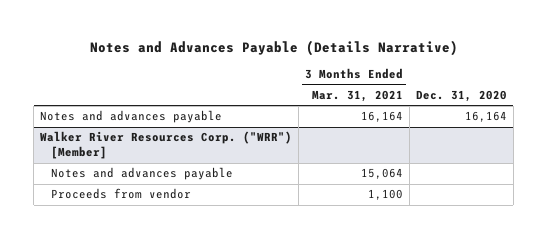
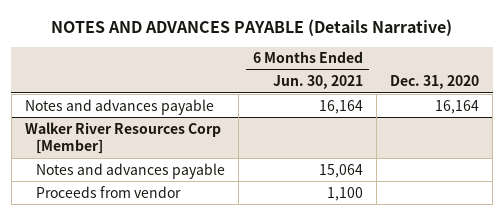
- Notes and Advances Payable (Details Narrative)
+ NOTES AND ADVANCES PAYABLE (Details Narrative)
- | 3 Months Ended Mar. 31, 2021 | Dec. 31, 2020
+ | 6 Months Ended Jun. 30, 2021 | Dec. 31, 2020
- Walker River Resources Corp. ("WRR") [Member]
+ Walker River Resources Corp [Member]

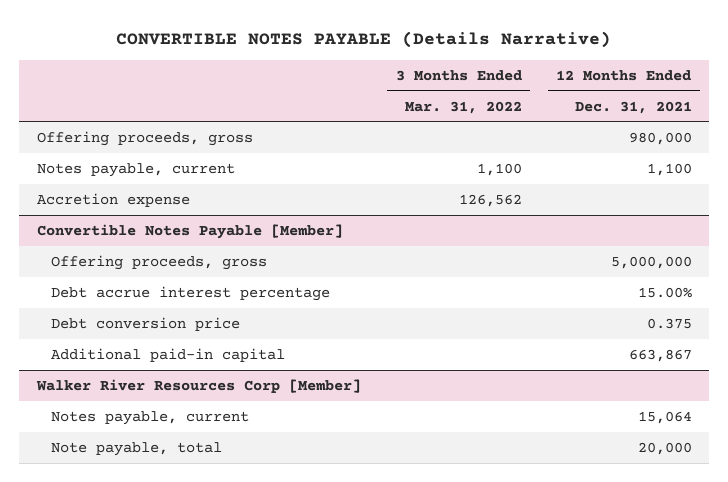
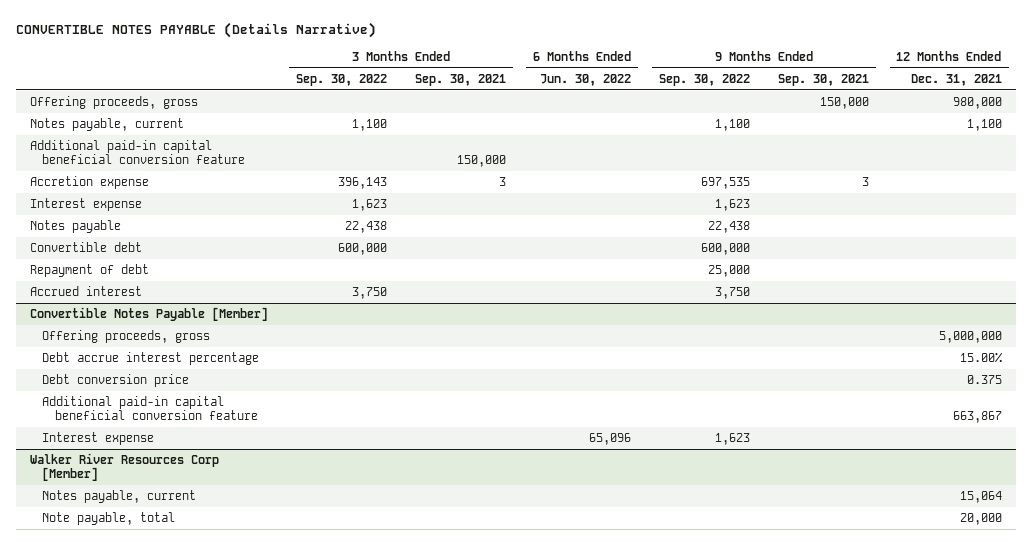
- | 3 Months Ended Mar. 31, 2022 | 12 Months Ended Dec. 31, 2021
+ | 3 Months Ended Sep. 30, 2022 | 3 Months Ended Sep. 30, 2021 | 6 Months Ended Jun. 30, 2022 | 9 Months Ended Sep. 30, 2022 | 9 Months Ended Sep. 30, 2021 | 12 Months Ended Dec. 31, 2021
+ Additional paid-in capital beneficial conversion feature | | 150,000 | | | |
+ Interest expense | 1,623 | | | 1,623 | |
+ Notes payable | 22,438 | | | 22,438 | |
+ Convertible debt | 600,000 | | | 600,000 | |
+ Repayment of debt | | | | 25,000 | |
+ Accrued interest | 3,750 | | | 3,750 | |
@ Convertible Notes Payable [Member]
- Additional paid-in capital | | 663,867
+ Additional paid-in capital beneficial conversion feature | | | | | | 663,867
+ Interest expense | | | 65,096 | 1,623 | |

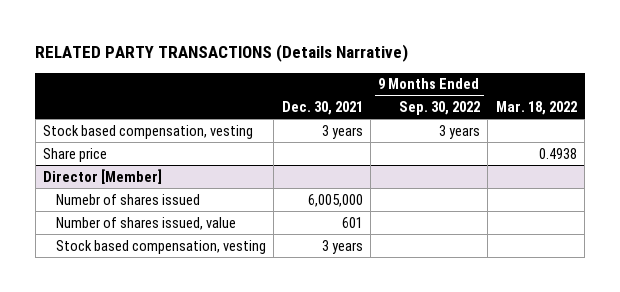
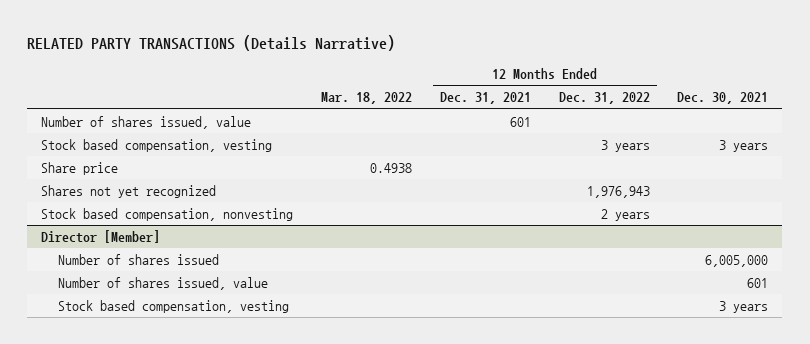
- | Dec. 30, 2021 | 9 Months Ended Sep. 30, 2022 | Mar. 18, 2022
+ | Mar. 18, 2022 | 12 Months Ended Dec. 31, 2021 | 12 Months Ended Dec. 31, 2022 | Dec. 30, 2021
+ Number of shares issued, value | | 601 | |
+ Shares not yet recognized | | | 1,976,943 |
+ Stock based compensation, nonvesting | | | 2 years |
@ Director [Member]
- Numebr of shares issued | 6,005,000 | |
+ Number of shares issued | | | | 6,005,000

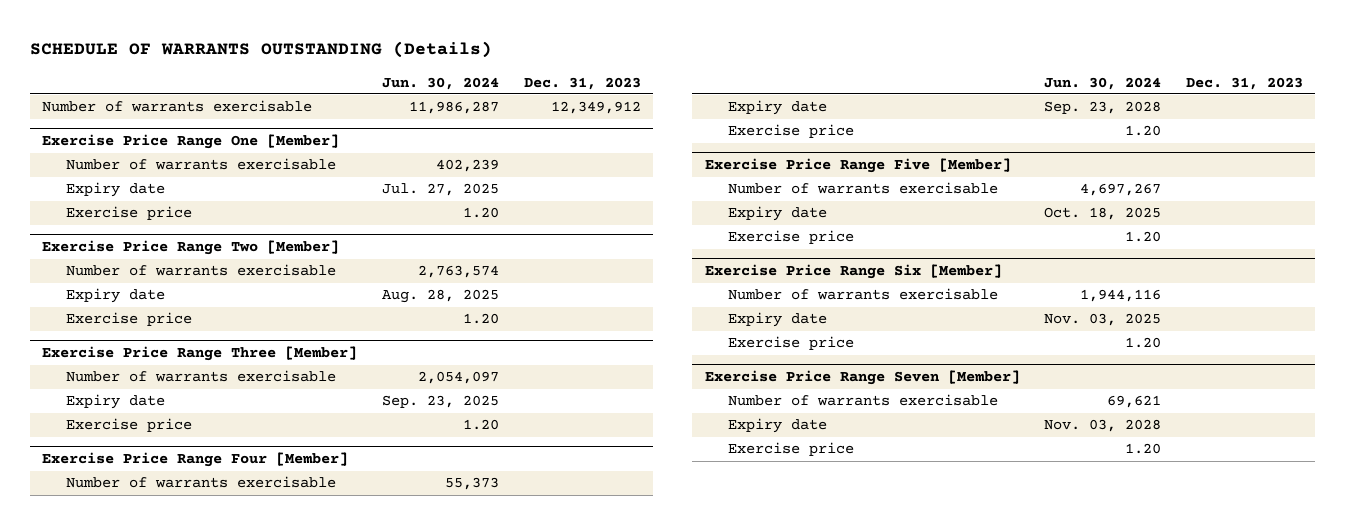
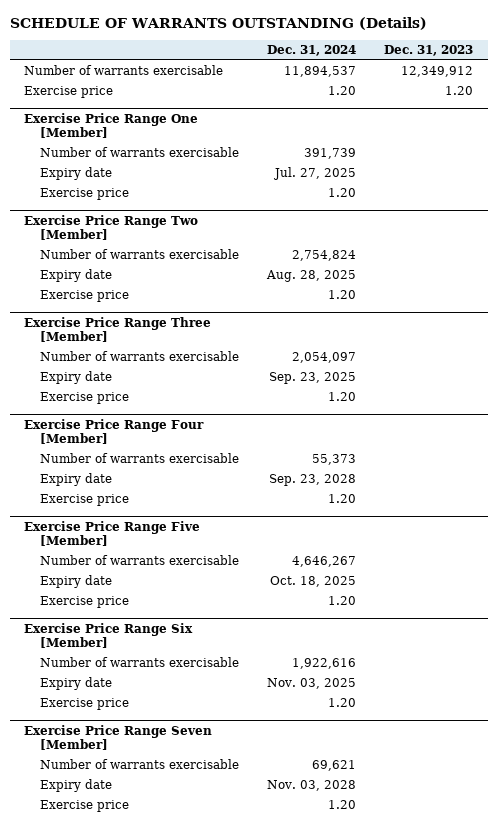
- | Jun. 30, 2024 | Dec. 31, 2023
+ | Dec. 31, 2024 | Dec. 31, 2023
+ Exercise price | 1.20 | 1.20

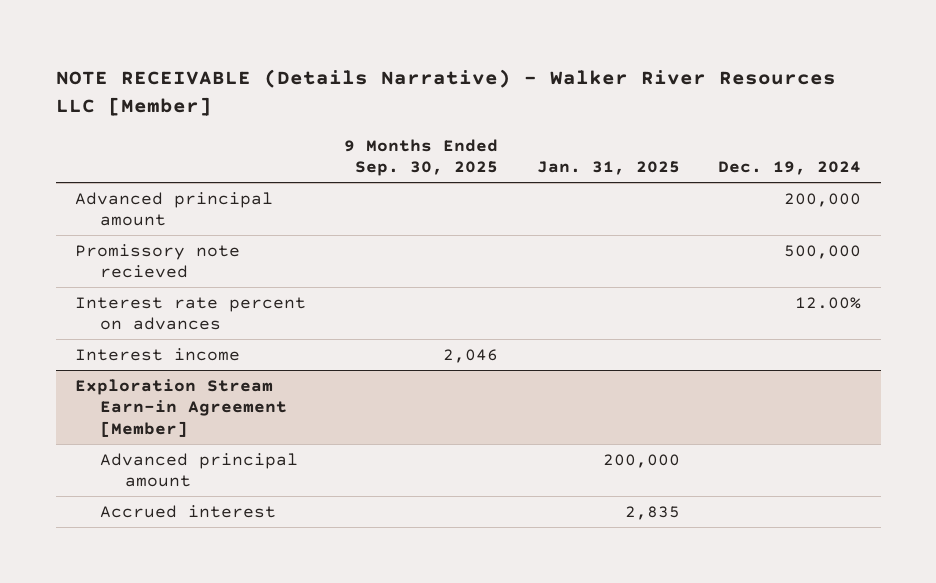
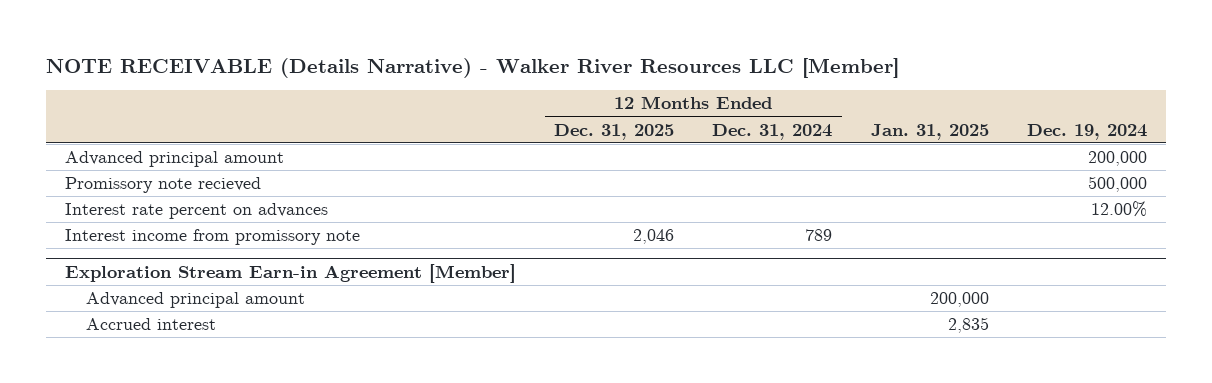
- | 9 Months Ended Sep. 30, 2025 | Jan. 31, 2025 | Dec. 19, 2024
+ | 12 Months Ended Dec. 31, 2025 | 12 Months Ended Dec. 31, 2024 | Jan. 31, 2025 | Dec. 19, 2024
- Interest income | 2,046 | |
+ Interest income from promissory note | 2,046 | 789 | |

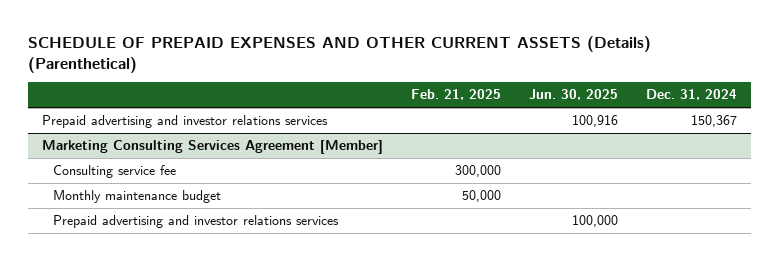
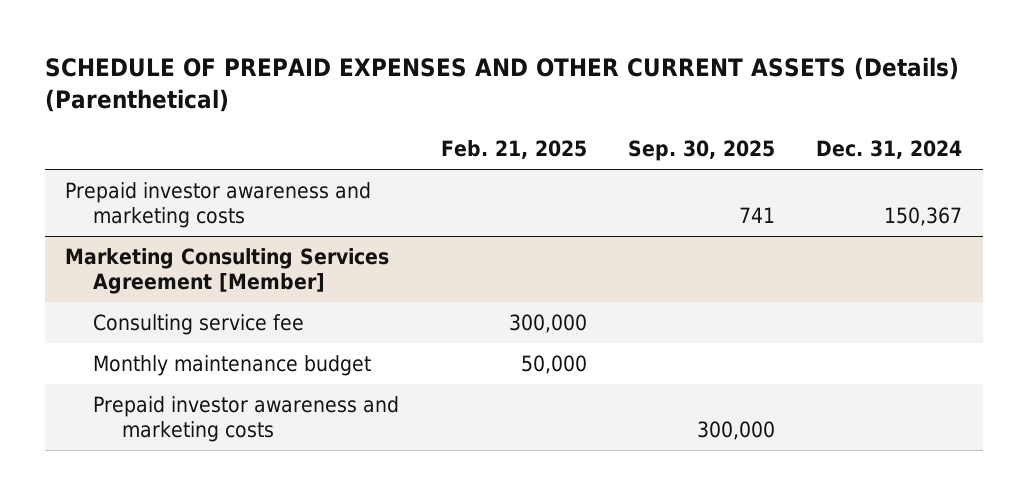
- | Feb. 21, 2025 | Jun. 30, 2025 | Dec. 31, 2024
+ | Feb. 21, 2025 | Sep. 30, 2025 | Dec. 31, 2024
- Prepaid advertising and investor relations services | | 100,916 | 150,367
+ Prepaid investor awareness and marketing costs | | 741 | 150,367
@ Marketing Consulting Services Agreement [Member]
- Prepaid advertising and investor relations services | | 100,000 |
+ Prepaid investor awareness and marketing costs | | 300,000 |

